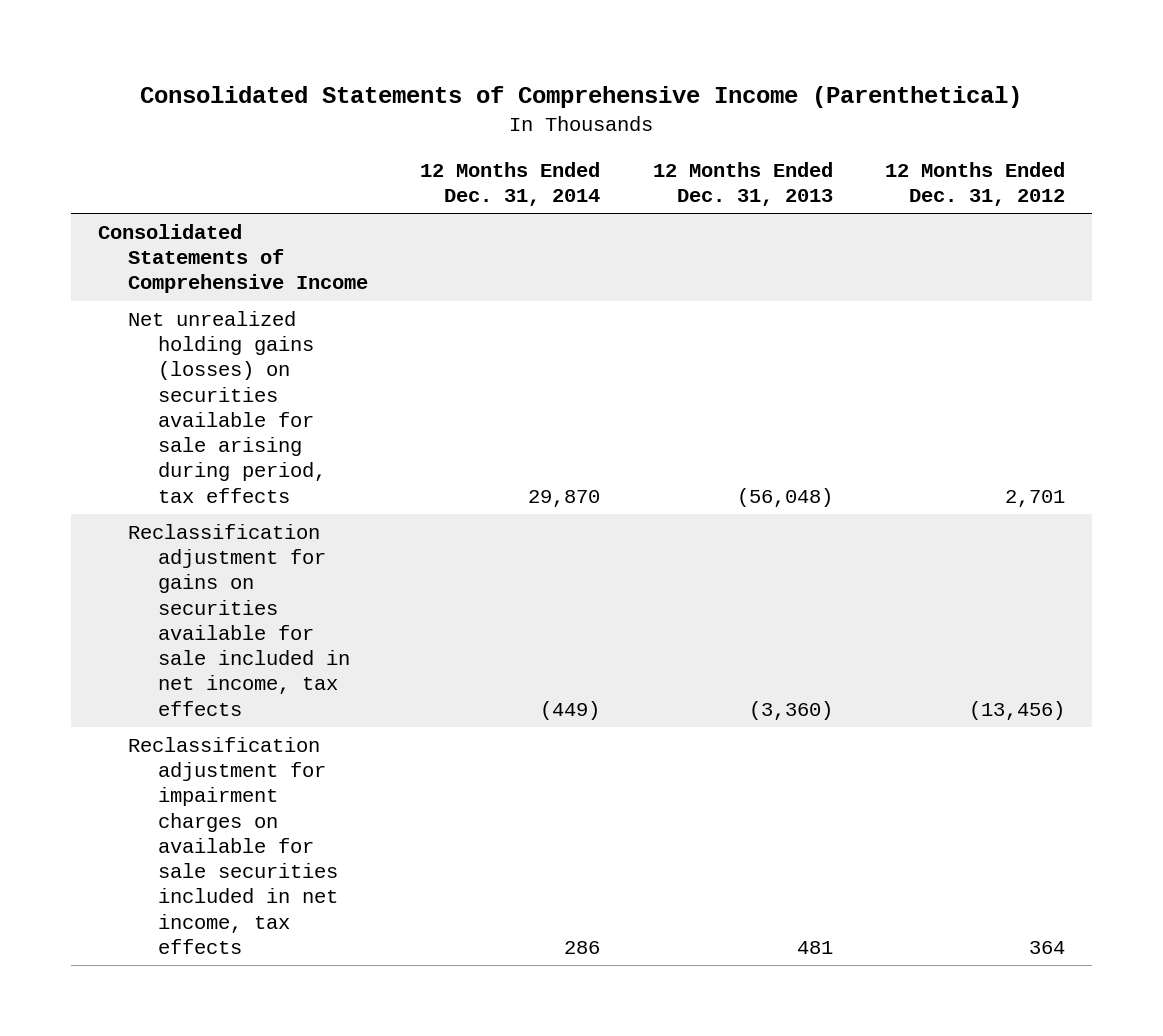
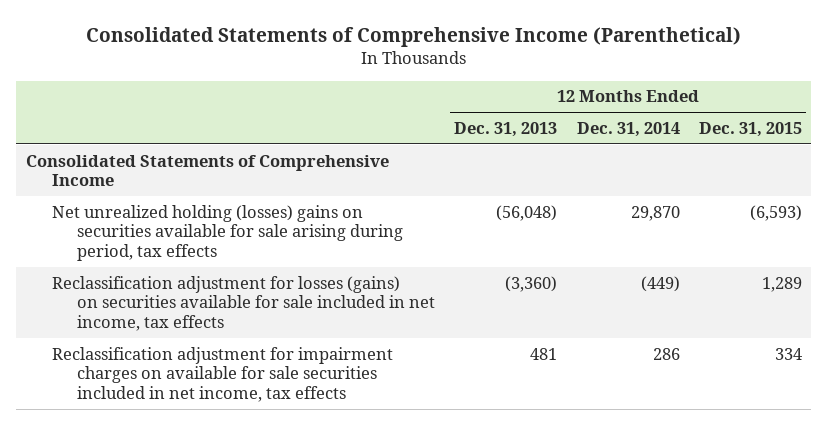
- | 12 Months Ended Dec. 31, 2014 | 12 Months Ended Dec. 31, 2013 | 12 Months Ended Dec. 31, 2012
+ | 12 Months Ended Dec. 31, 2013 | 12 Months Ended Dec. 31, 2014 | 12 Months Ended Dec. 31, 2015
- Net unrealized holding gains (losses) on securities available for sale arising during period, tax effects | 29,870 | (56,048) | 2,701
- Reclassification adjustment for gains on securities available for sale included in net income, tax effects | (449) | (3,360) | (13,456)
+ Net unrealized holding (losses) gains on securities available for sale arising during period, tax effects | (56,048) | 29,870 | (6,593)
+ Reclassification adjustment for losses (gains) on securities available for sale included in net income, tax effects | (3,360) | (449) | 1,289

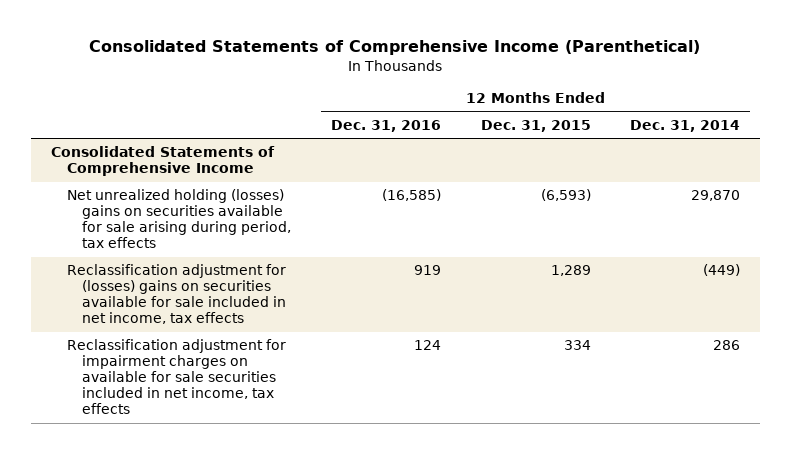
- | 12 Months Ended Dec. 31, 2013 | 12 Months Ended Dec. 31, 2014 | 12 Months Ended Dec. 31, 2015
+ | 12 Months Ended Dec. 31, 2016 | 12 Months Ended Dec. 31, 2015 | 12 Months Ended Dec. 31, 2014
- Reclassification adjustment for losses (gains) on securities available for sale included in net income, tax effects | (3,360) | (449) | 1,289
+ Reclassification adjustment for (losses) gains on securities available for sale included in net income, tax effects | 919 | 1,289 | (449)

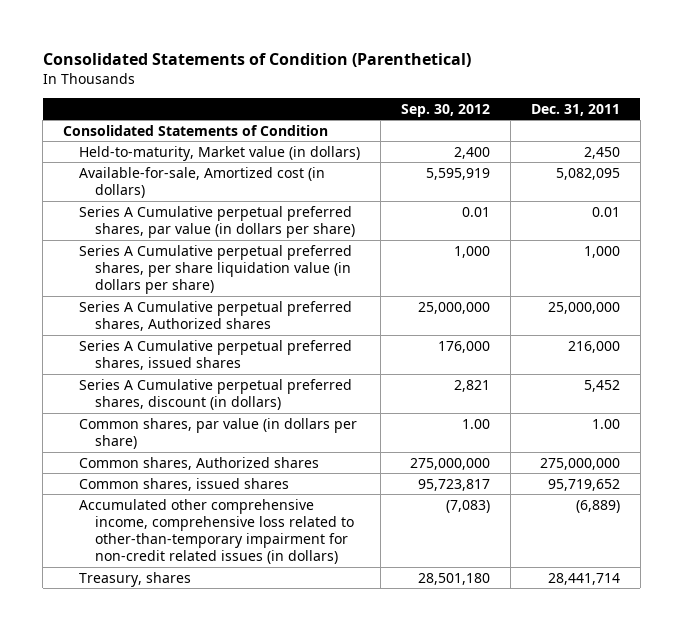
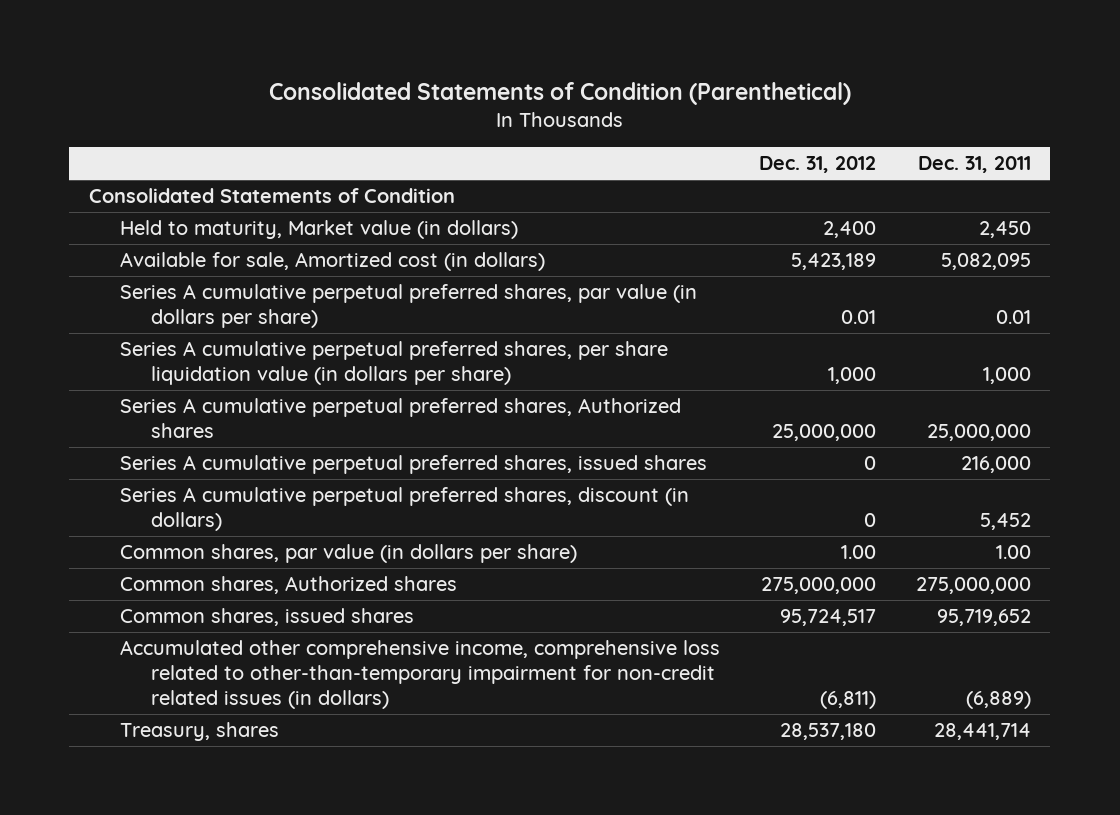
- | Sep. 30, 2012 | Dec. 31, 2011
+ | Dec. 31, 2012 | Dec. 31, 2011
- Held-to-maturity, Market value (in dollars) | 2,400 | 2,450
- Available-for-sale, Amortized cost (in dollars) | 5,595,919 | 5,082,095
- Series A Cumulative perpetual preferred shares, par value (in dollars per share) | 0.01 | 0.01
- Series A Cumulative perpetual preferred shares, per share liquidation value (in dollars per share) | 1,000 | 1,000
- Series A Cumulative perpetual preferred shares, Authorized shares | 25,000,000 | 25,000,000
- Series A Cumulative perpetual preferred shares, issued shares | 176,000 | 216,000
- Series A Cumulative perpetual preferred shares, discount (in dollars) | 2,821 | 5,452
+ Held to maturity, Market value (in dollars) | 2,400 | 2,450
+ Available for sale, Amortized cost (in dollars) | 5,423,189 | 5,082,095
+ Series A cumulative perpetual preferred shares, par value (in dollars per share) | 0.01 | 0.01
+ Series A cumulative perpetual preferred shares, per share liquidation value (in dollars per share) | 1,000 | 1,000
+ Series A cumulative perpetual preferred shares, Authorized shares | 25,000,000 | 25,000,000
+ Series A cumulative perpetual preferred shares, issued shares | 0 | 216,000
+ Series A cumulative perpetual preferred shares, discount (in dollars) | 0 | 5,452

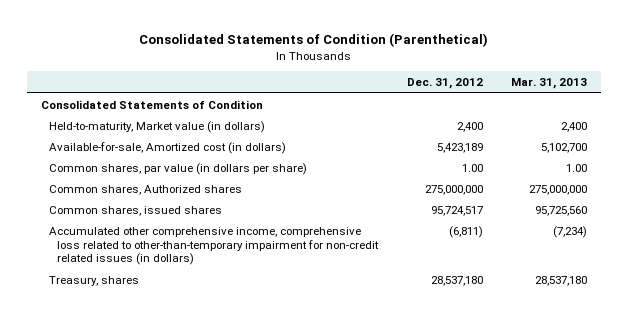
- | Dec. 31, 2012 | Dec. 31, 2011
+ | Dec. 31, 2012 | Mar. 31, 2013
- Held to maturity, Market value (in dollars) | 2,400 | 2,450
- Available for sale, Amortized cost (in dollars) | 5,423,189 | 5,082,095
- Series A cumulative perpetual preferred shares, par value (in dollars per share) | 0.01 | 0.01
- Series A cumulative perpetual preferred shares, per share liquidation value (in dollars per share) | 1,000 | 1,000
- Series A cumulative perpetual preferred shares, Authorized shares | 25,000,000 | 25,000,000
- Series A cumulative perpetual preferred shares, issued shares | 0 | 216,000
- Series A cumulative perpetual preferred shares, discount (in dollars) | 0 | 5,452
+ Held-to-maturity, Market value (in dollars) | 2,400 | 2,400
+ Available-for-sale, Amortized cost (in dollars) | 5,423,189 | 5,102,700

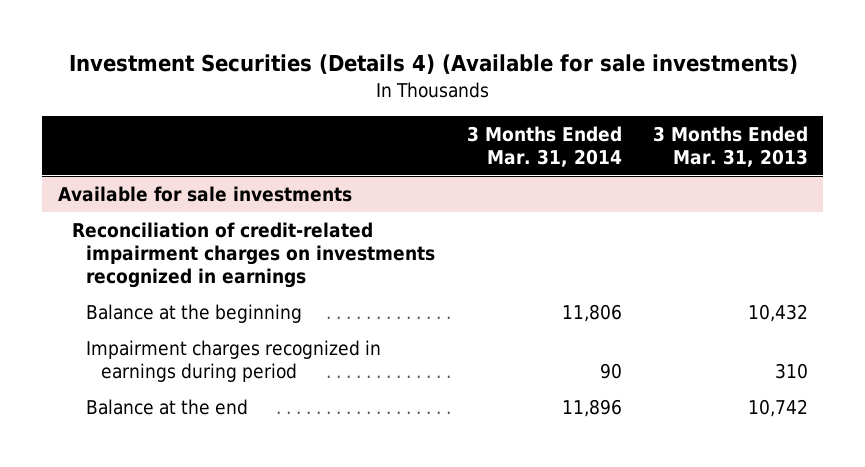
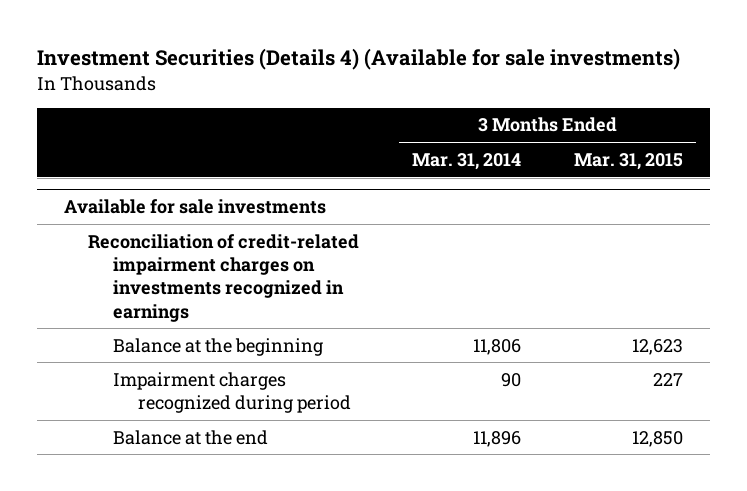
- | 3 Months Ended Mar. 31, 2014 | 3 Months Ended Mar. 31, 2013
+ | 3 Months Ended Mar. 31, 2014 | 3 Months Ended Mar. 31, 2015
@ Available for sale investments
- Impairment charges recognized in earnings during period | 90 | 310
+ Impairment charges recognized during period | 90 | 227

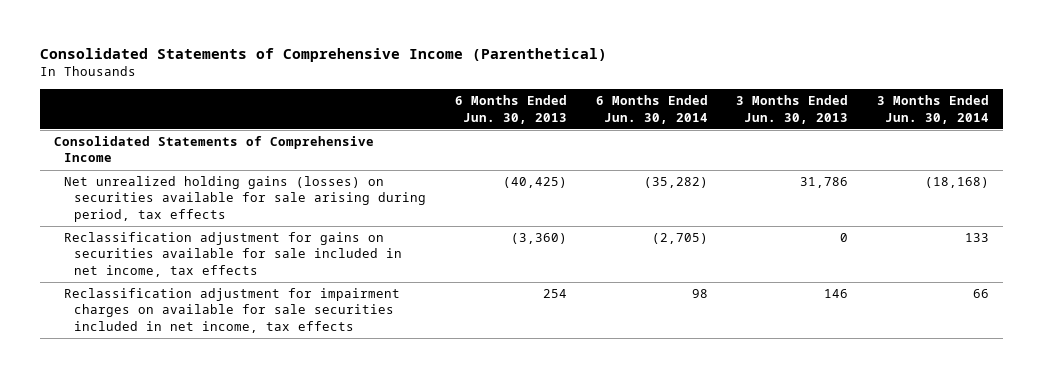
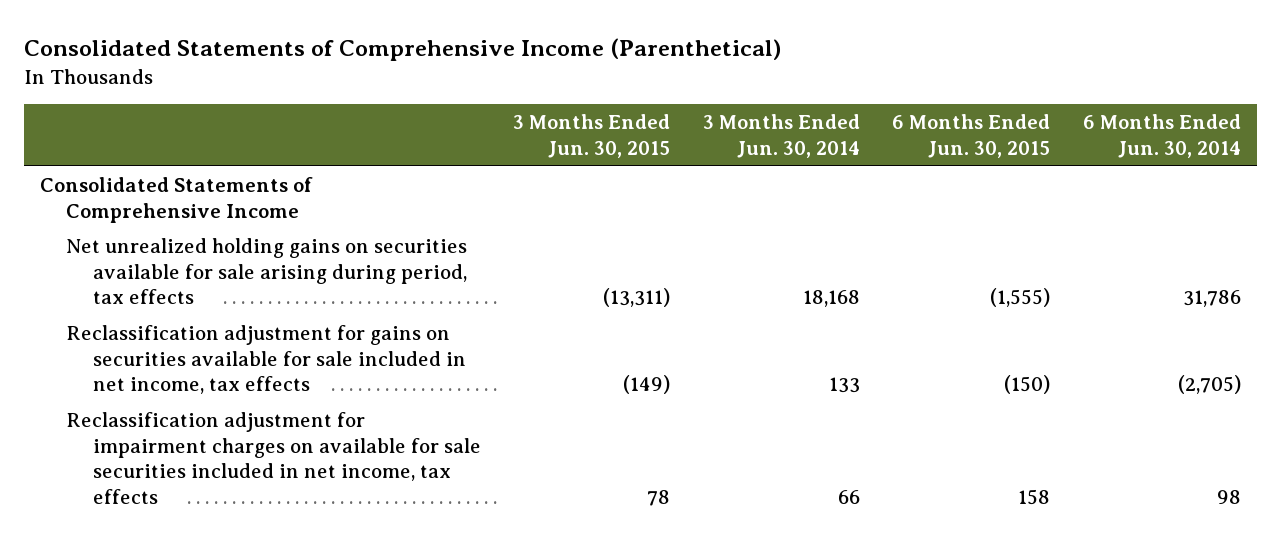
- | 6 Months Ended Jun. 30, 2013 | 6 Months Ended Jun. 30, 2014 | 3 Months Ended Jun. 30, 2013 | 3 Months Ended Jun. 30, 2014
+ | 3 Months Ended Jun. 30, 2015 | 3 Months Ended Jun. 30, 2014 | 6 Months Ended Jun. 30, 2015 | 6 Months Ended Jun. 30, 2014
- Net unrealized holding gains (losses) on securities available for sale arising during period, tax effects | (40,425) | (35,282) | 31,786 | (18,168)
+ Net unrealized holding gains on securities available for sale arising during period, tax effects | (13,311) | 18,168 | (1,555) | 31,786

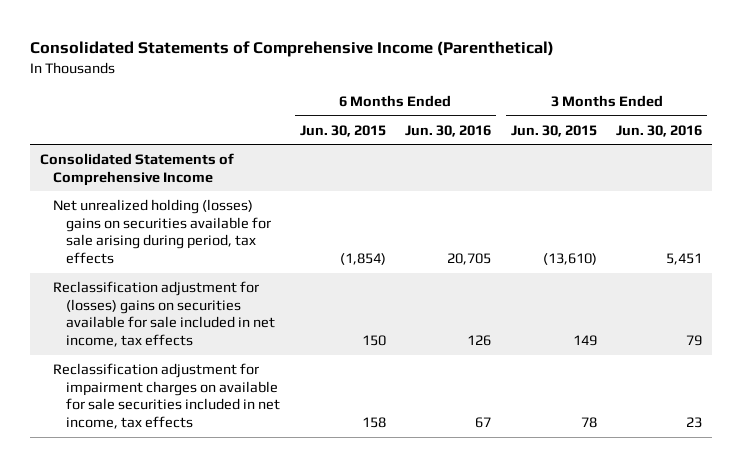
- | 3 Months Ended Jun. 30, 2015 | 3 Months Ended Jun. 30, 2014 | 6 Months Ended Jun. 30, 2015 | 6 Months Ended Jun. 30, 2014
+ | 6 Months Ended Jun. 30, 2015 | 6 Months Ended Jun. 30, 2016 | 3 Months Ended Jun. 30, 2015 | 3 Months Ended Jun. 30, 2016
- Net unrealized holding gains on securities available for sale arising during period, tax effects | (13,311) | 18,168 | (1,555) | 31,786
- Reclassification adjustment for gains on securities available for sale included in net income, tax effects | (149) | 133 | (150) | (2,705)
+ Net unrealized holding (losses) gains on securities available for sale arising during period, tax effects | (1,854) | 20,705 | (13,610) | 5,451
+ Reclassification adjustment for (losses) gains on securities available for sale included in net income, tax effects | 150 | 126 | 149 | 79

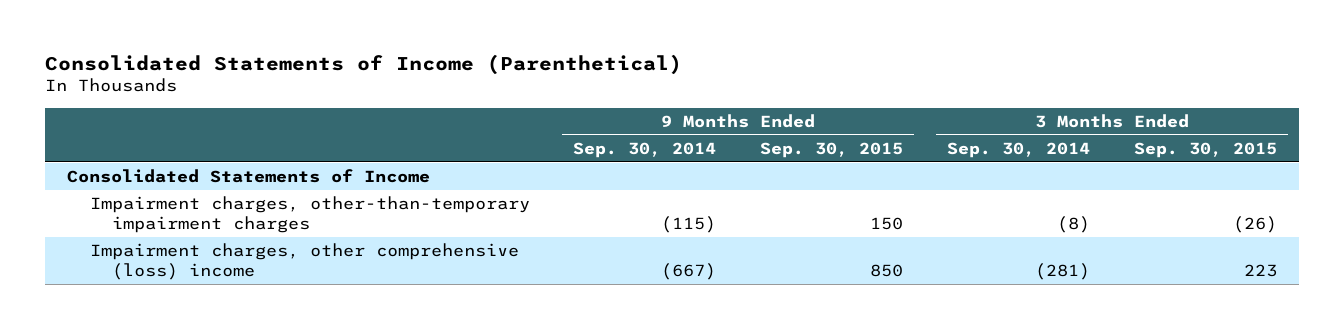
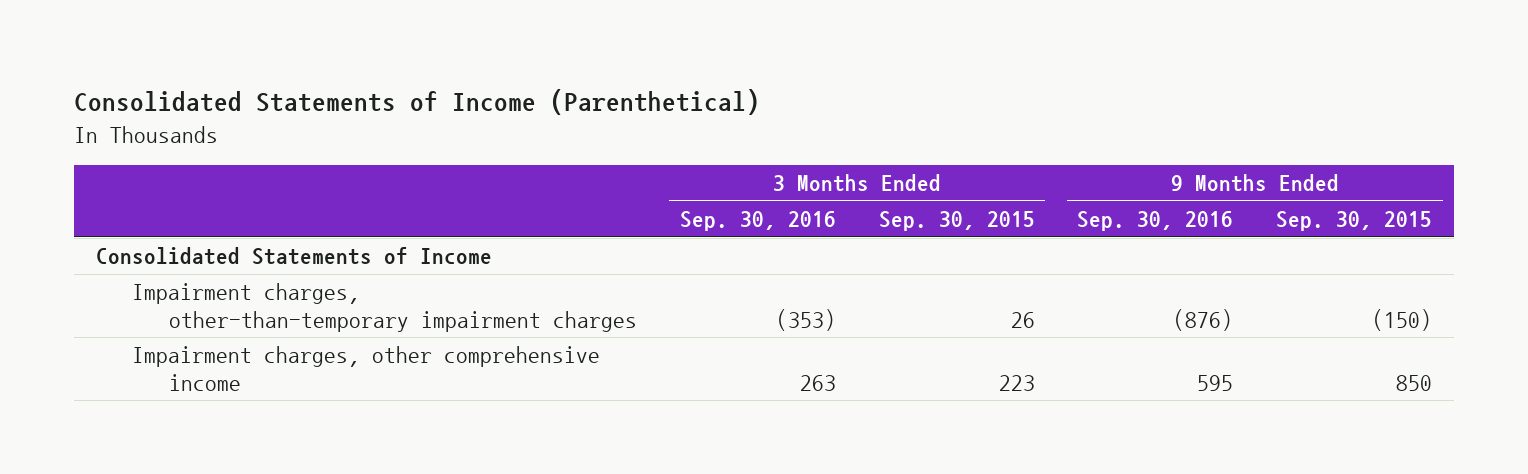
- | 9 Months Ended Sep. 30, 2014 | 9 Months Ended Sep. 30, 2015 | 3 Months Ended Sep. 30, 2014 | 3 Months Ended Sep. 30, 2015
+ | 3 Months Ended Sep. 30, 2016 | 3 Months Ended Sep. 30, 2015 | 9 Months Ended Sep. 30, 2016 | 9 Months Ended Sep. 30, 2015
- Impairment charges, other-than-temporary impairment charges | (115) | 150 | (8) | (26)
- Impairment charges, other comprehensive (loss) income | (667) | 850 | (281) | 223
+ Impairment charges, other-than-temporary impairment charges | (353) | 26 | (876) | (150)
+ Impairment charges, other comprehensive income | 263 | 223 | 595 | 850

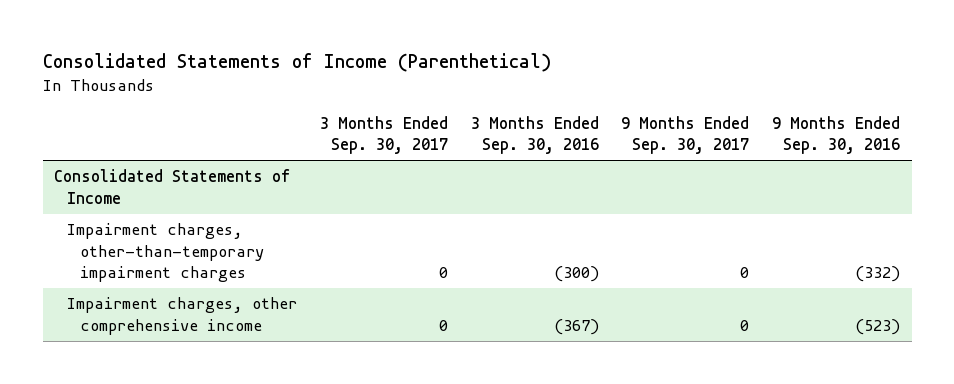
- | 3 Months Ended Sep. 30, 2016 | 3 Months Ended Sep. 30, 2015 | 9 Months Ended Sep. 30, 2016 | 9 Months Ended Sep. 30, 2015
+ | 3 Months Ended Sep. 30, 2017 | 3 Months Ended Sep. 30, 2016 | 9 Months Ended Sep. 30, 2017 | 9 Months Ended Sep. 30, 2016
- Impairment charges, other-than-temporary impairment charges | (353) | 26 | (876) | (150)
- Impairment charges, other comprehensive income | 263 | 223 | 595 | 850
+ Impairment charges, other-than-temporary impairment charges | 0 | (300) | 0 | (332)
+ Impairment charges, other comprehensive income | 0 | (367) | 0 | (523)

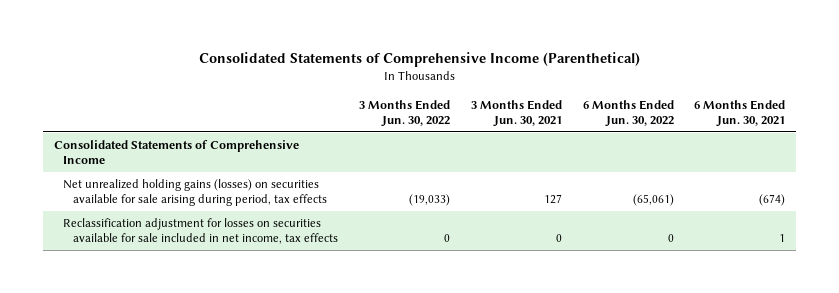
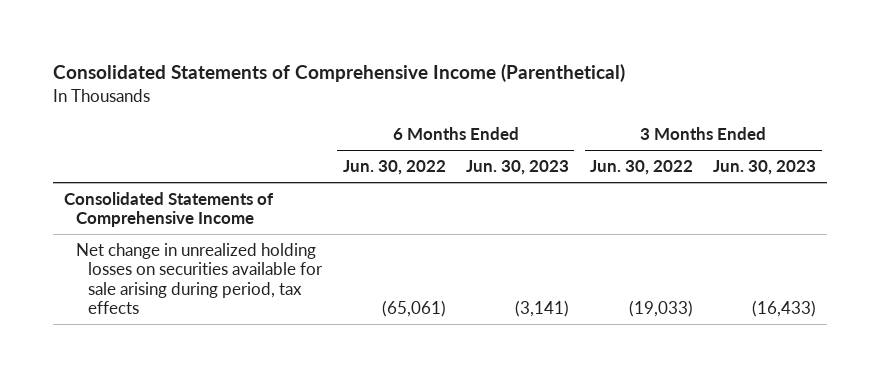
- | 3 Months Ended Jun. 30, 2022 | 3 Months Ended Jun. 30, 2021 | 6 Months Ended Jun. 30, 2022 | 6 Months Ended Jun. 30, 2021
+ | 6 Months Ended Jun. 30, 2022 | 6 Months Ended Jun. 30, 2023 | 3 Months Ended Jun. 30, 2022 | 3 Months Ended Jun. 30, 2023
- Net unrealized holding gains (losses) on securities available for sale arising during period, tax effects | (19,033) | 127 | (65,061) | (674)
- Reclassification adjustment for losses on securities available for sale included in net income, tax effects | 0 | 0 | 0 | 1
+ Net change in unrealized holding losses on securities available for sale arising during period, tax effects | (65,061) | (3,141) | (19,033) | (16,433)

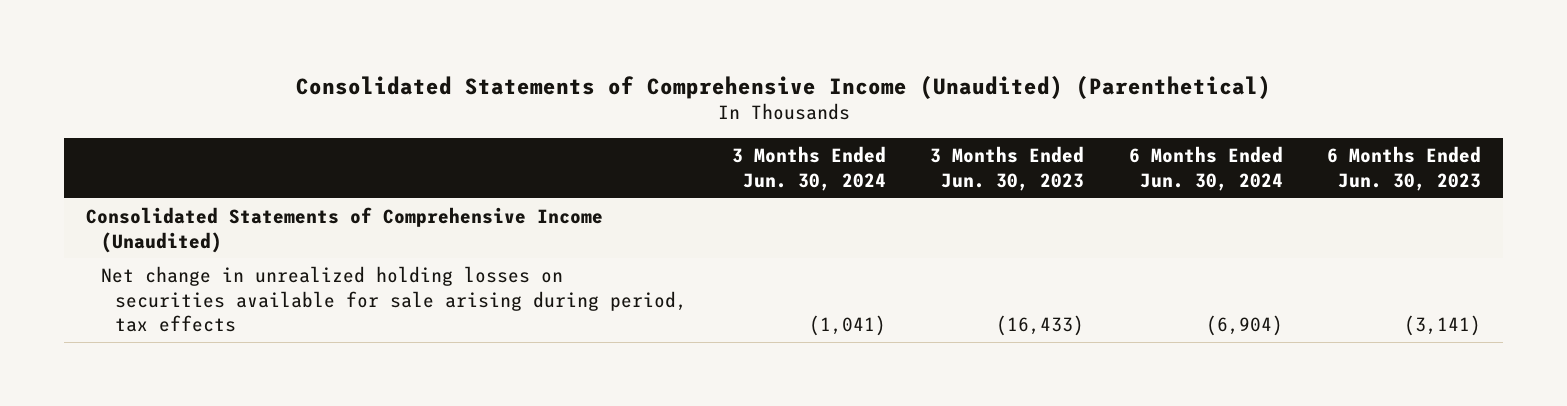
- Consolidated Statements of Comprehensive Income (Parenthetical)
+ Consolidated Statements of Comprehensive Income (Unaudited) (Parenthetical)
- | 6 Months Ended Jun. 30, 2022 | 6 Months Ended Jun. 30, 2023 | 3 Months Ended Jun. 30, 2022 | 3 Months Ended Jun. 30, 2023
+ | 3 Months Ended Jun. 30, 2024 | 3 Months Ended Jun. 30, 2023 | 6 Months Ended Jun. 30, 2024 | 6 Months Ended Jun. 30, 2023
- Consolidated Statements of Comprehensive Income
+ Consolidated Statements of Comprehensive Income (Unaudited)

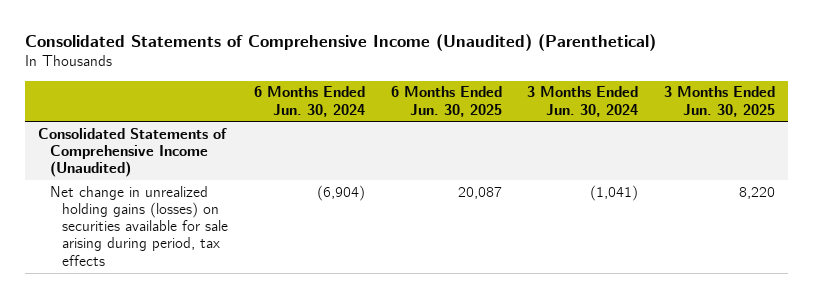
- | 3 Months Ended Jun. 30, 2024 | 3 Months Ended Jun. 30, 2023 | 6 Months Ended Jun. 30, 2024 | 6 Months Ended Jun. 30, 2023
+ | 6 Months Ended Jun. 30, 2024 | 6 Months Ended Jun. 30, 2025 | 3 Months Ended Jun. 30, 2024 | 3 Months Ended Jun. 30, 2025
- Net change in unrealized holding losses on securities available for sale arising during period, tax effects | (1,041) | (16,433) | (6,904) | (3,141)
+ Net change in unrealized holding gains (losses) on securities available for sale arising during period, tax effects | (6,904) | 20,087 | (1,041) | 8,220

